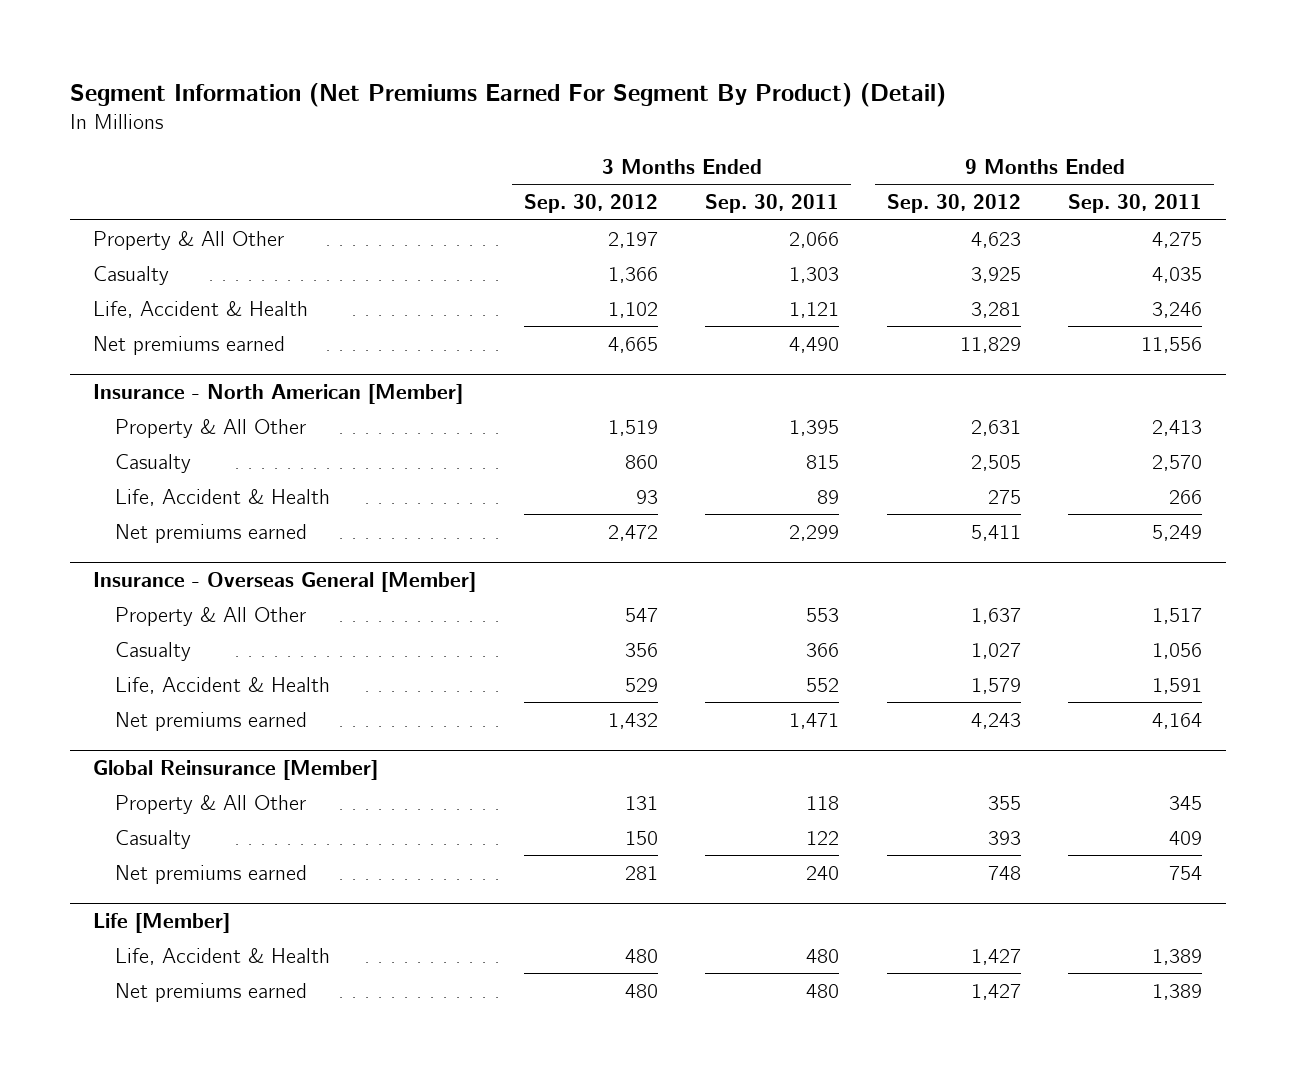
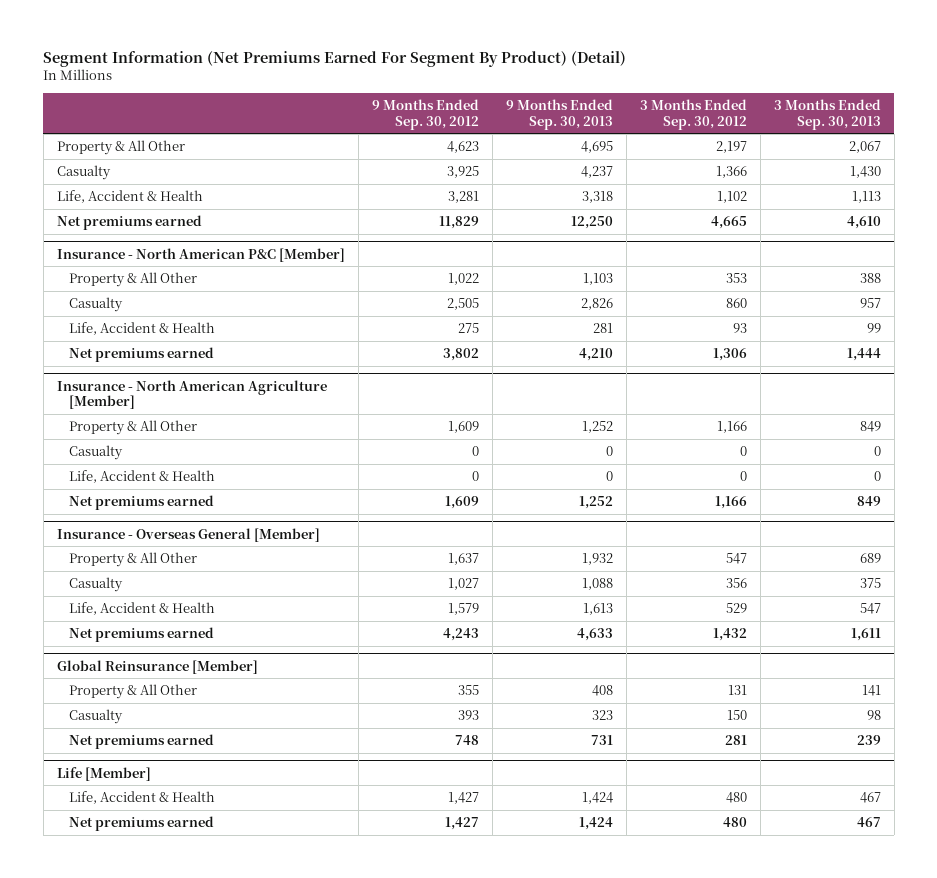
- | 3 Months Ended Sep. 30, 2012 | 3 Months Ended Sep. 30, 2011 | 9 Months Ended Sep. 30, 2012 | 9 Months Ended Sep. 30, 2011
+ | 9 Months Ended Sep. 30, 2012 | 9 Months Ended Sep. 30, 2013 | 3 Months Ended Sep. 30, 2012 | 3 Months Ended Sep. 30, 2013
- Insurance - North American [Member]
- Property & All Other | 1,519 | 1,395 | 2,631 | 2,413
+ Insurance - North American P&C [Member]
+ Property & All Other | 1,022 | 1,103 | 353 | 388
- Net premiums earned | 2,472 | 2,299 | 5,411 | 5,249
+ Net premiums earned | 3,802 | 4,210 | 1,306 | 1,444
+ Insurance - North American Agriculture [Member]
+ Property & All Other | 1,609 | 1,252 | 1,166 | 849
+ Casualty | 0 | 0 | 0 | 0
+ Life, Accident & Health | 0 | 0 | 0 | 0
+ Net premiums earned | 1,609 | 1,252 | 1,166 | 849

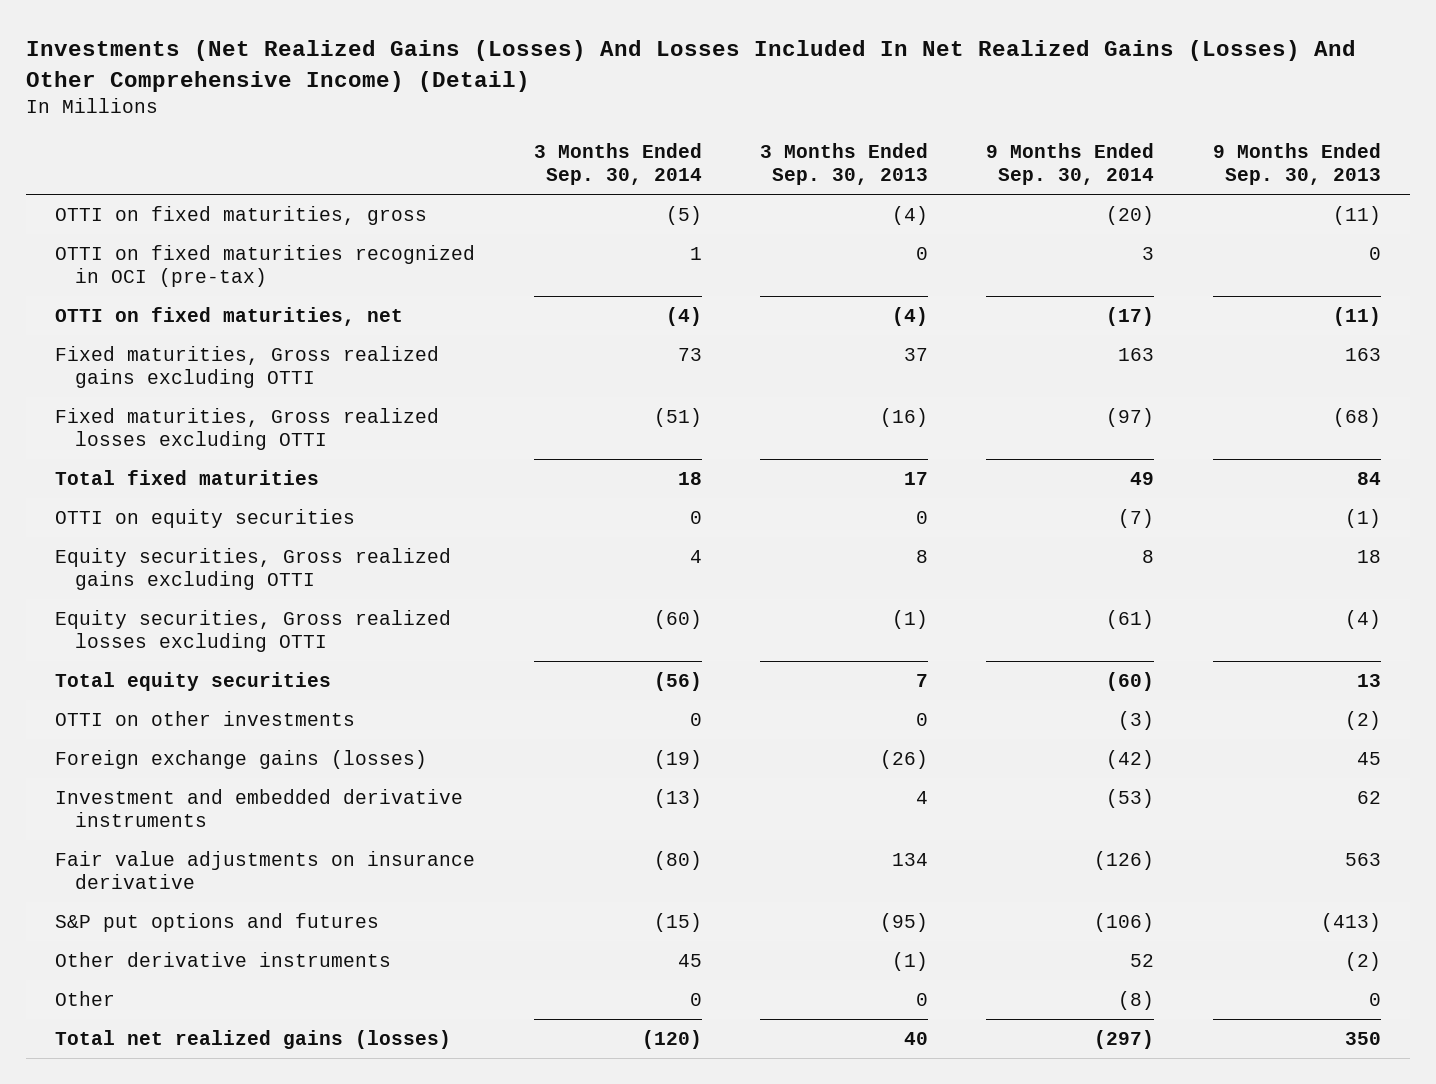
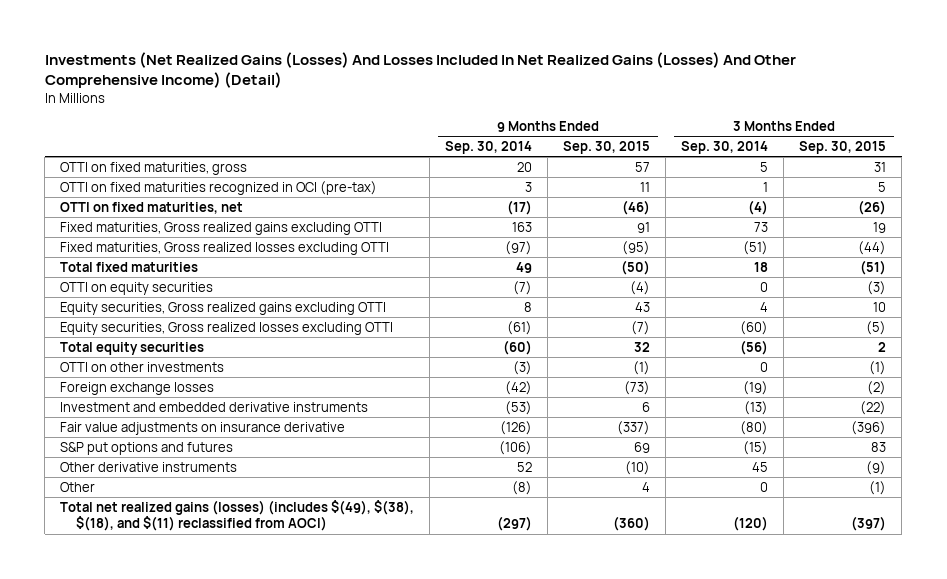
- | 3 Months Ended Sep. 30, 2014 | 3 Months Ended Sep. 30, 2013 | 9 Months Ended Sep. 30, 2014 | 9 Months Ended Sep. 30, 2013
+ | 9 Months Ended Sep. 30, 2014 | 9 Months Ended Sep. 30, 2015 | 3 Months Ended Sep. 30, 2014 | 3 Months Ended Sep. 30, 2015
- OTTI on fixed maturities, gross | (5) | (4) | (20) | (11)
+ OTTI on fixed maturities, gross | 20 | 57 | 5 | 31
- Foreign exchange gains (losses) | (19) | (26) | (42) | 45
+ Foreign exchange losses | (42) | (73) | (19) | (2)
- Total net realized gains (losses) | (120) | 40 | (297) | 350
+ Total net realized gains (losses) (includes $(49), $(38), $(18), and $(11) reclassified from AOCI) | (297) | (360) | (120) | (397)

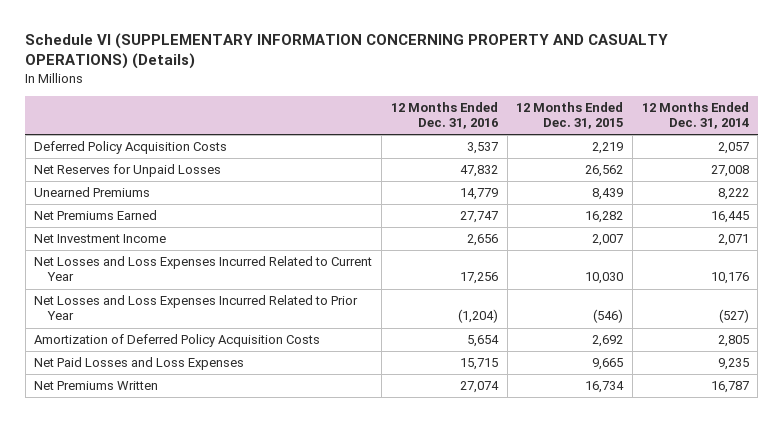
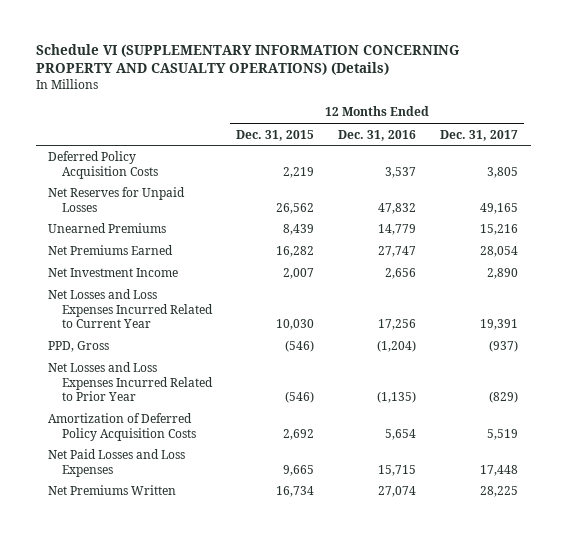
- | 12 Months Ended Dec. 31, 2016 | 12 Months Ended Dec. 31, 2015 | 12 Months Ended Dec. 31, 2014
+ | 12 Months Ended Dec. 31, 2015 | 12 Months Ended Dec. 31, 2016 | 12 Months Ended Dec. 31, 2017
- Net Losses and Loss Expenses Incurred Related to Prior Year | (1,204) | (546) | (527)
+ PPD, Gross | (546) | (1,204) | (937)
+ Net Losses and Loss Expenses Incurred Related to Prior Year | (546) | (1,135) | (829)

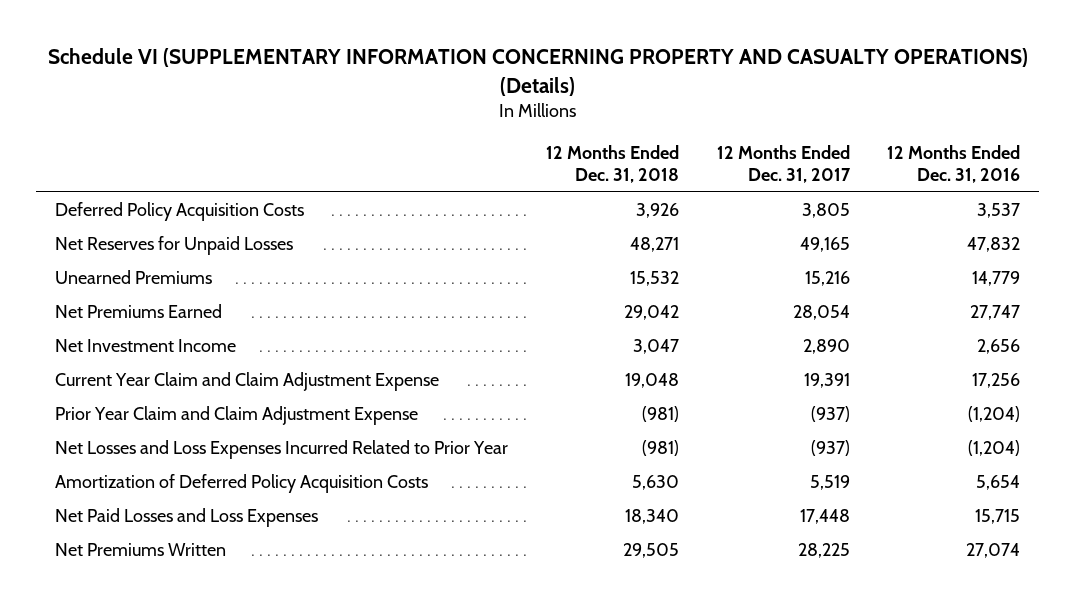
- | 12 Months Ended Dec. 31, 2015 | 12 Months Ended Dec. 31, 2016 | 12 Months Ended Dec. 31, 2017
+ | 12 Months Ended Dec. 31, 2018 | 12 Months Ended Dec. 31, 2017 | 12 Months Ended Dec. 31, 2016
- Net Losses and Loss Expenses Incurred Related to Current Year | 10,030 | 17,256 | 19,391
- PPD, Gross | (546) | (1,204) | (937)
- Net Losses and Loss Expenses Incurred Related to Prior Year | (546) | (1,135) | (829)
+ Current Year Claim and Claim Adjustment Expense | 19,048 | 19,391 | 17,256
+ Prior Year Claim and Claim Adjustment Expense | (981) | (937) | (1,204)
+ Net Losses and Loss Expenses Incurred Related to Prior Year | (981) | (937) | (1,204)

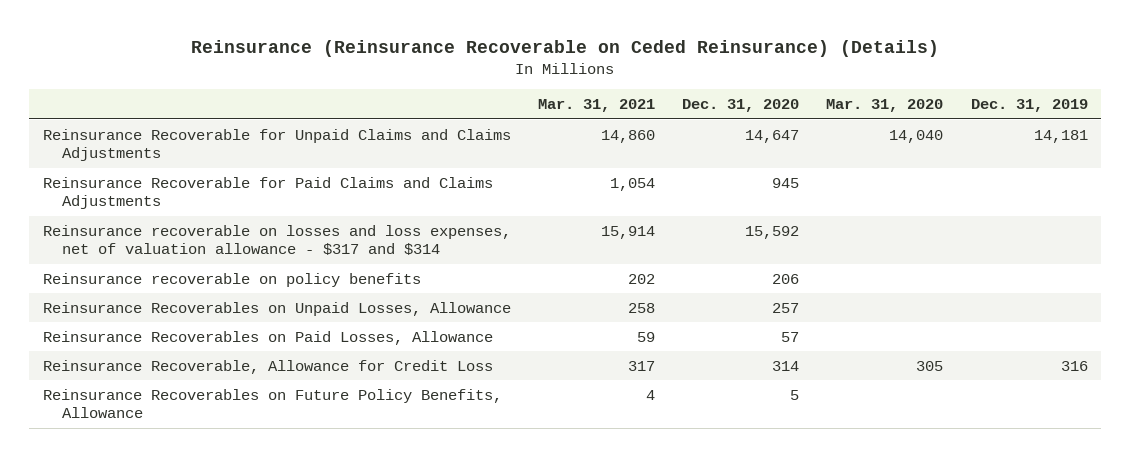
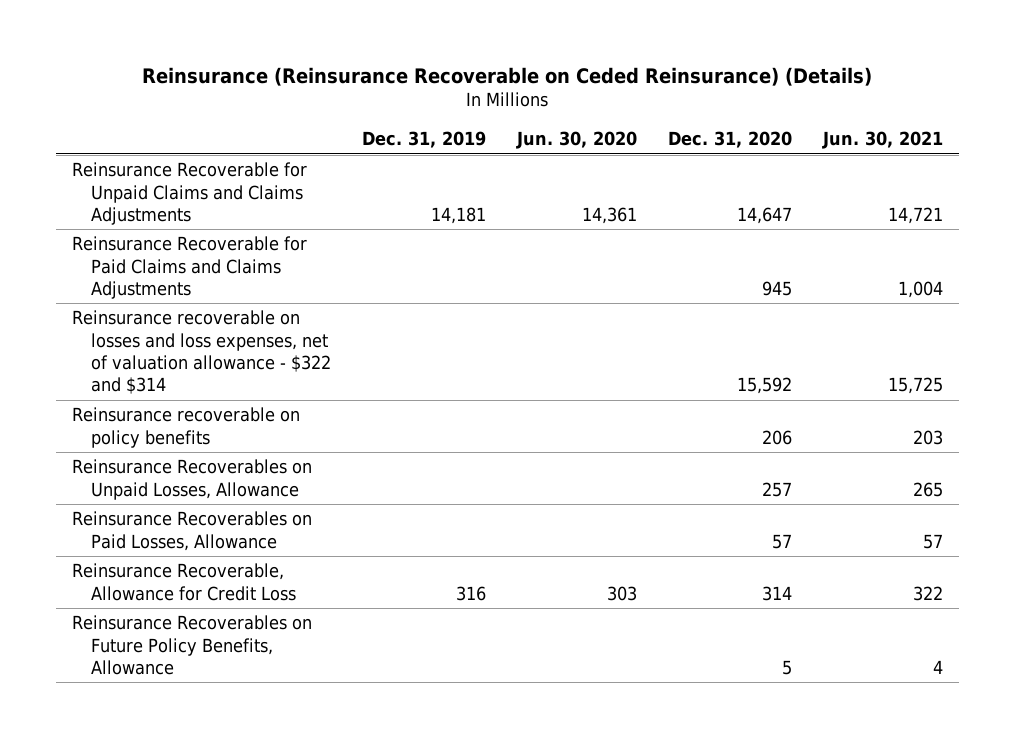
- | Mar. 31, 2021 | Dec. 31, 2020 | Mar. 31, 2020 | Dec. 31, 2019
+ | Dec. 31, 2019 | Jun. 30, 2020 | Dec. 31, 2020 | Jun. 30, 2021
- Reinsurance recoverable on losses and loss expenses, net of valuation allowance - $317 and $314 | 15,914 | 15,592 | |
+ Reinsurance recoverable on losses and loss expenses, net of valuation allowance - $322 and $314 | | | 15,592 | 15,725

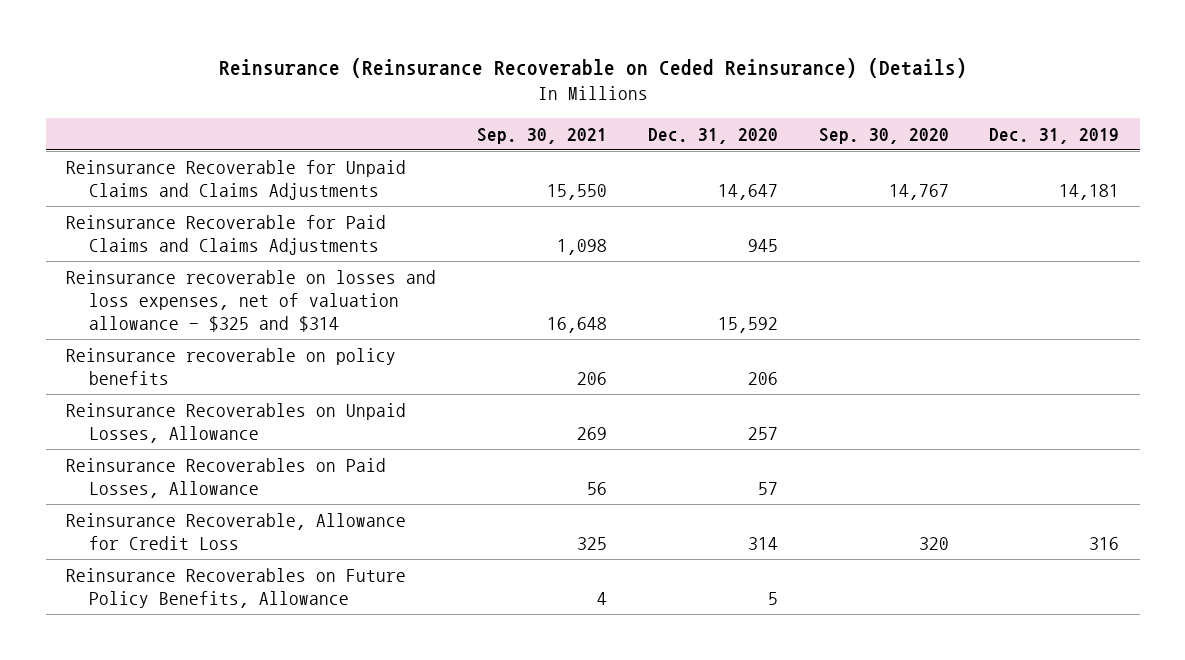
- | Dec. 31, 2019 | Jun. 30, 2020 | Dec. 31, 2020 | Jun. 30, 2021
+ | Sep. 30, 2021 | Dec. 31, 2020 | Sep. 30, 2020 | Dec. 31, 2019
- Reinsurance recoverable on losses and loss expenses, net of valuation allowance - $322 and $314 | | | 15,592 | 15,725
+ Reinsurance recoverable on losses and loss expenses, net of valuation allowance - $325 and $314 | 16,648 | 15,592 | |

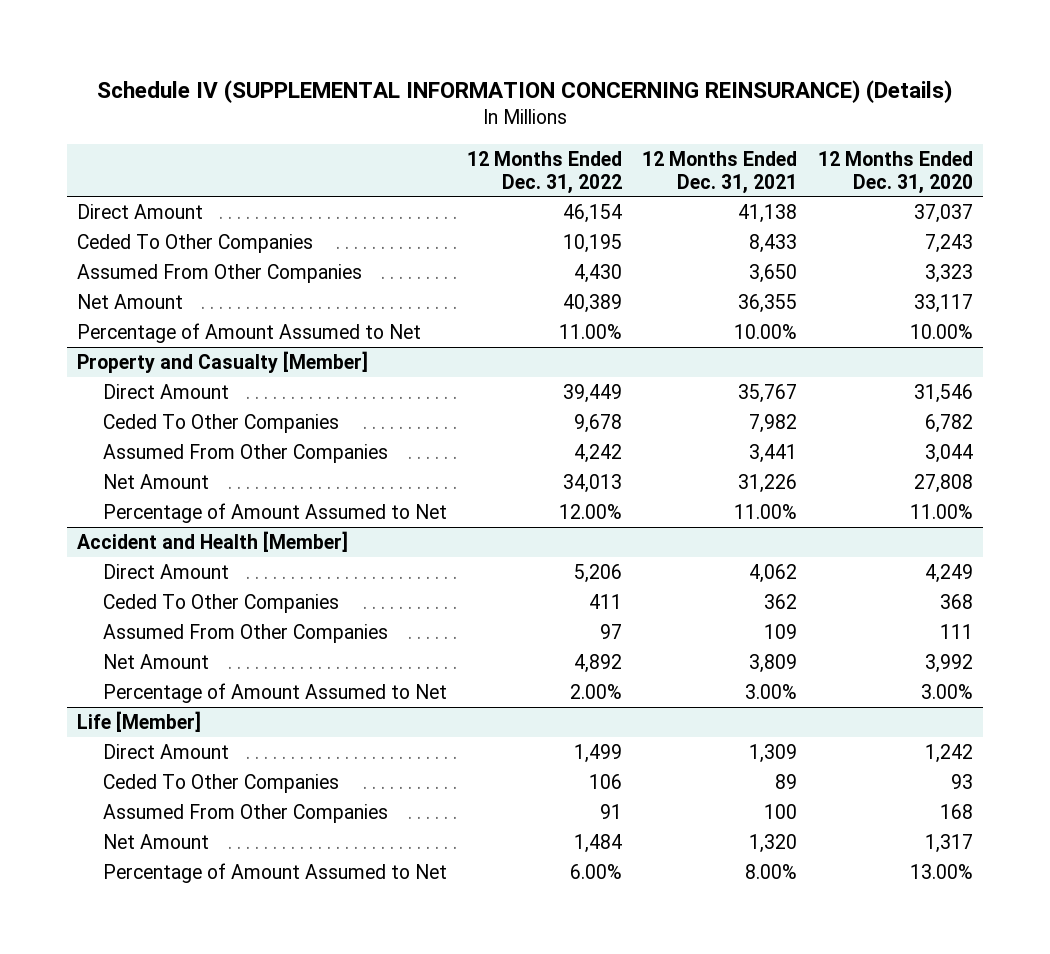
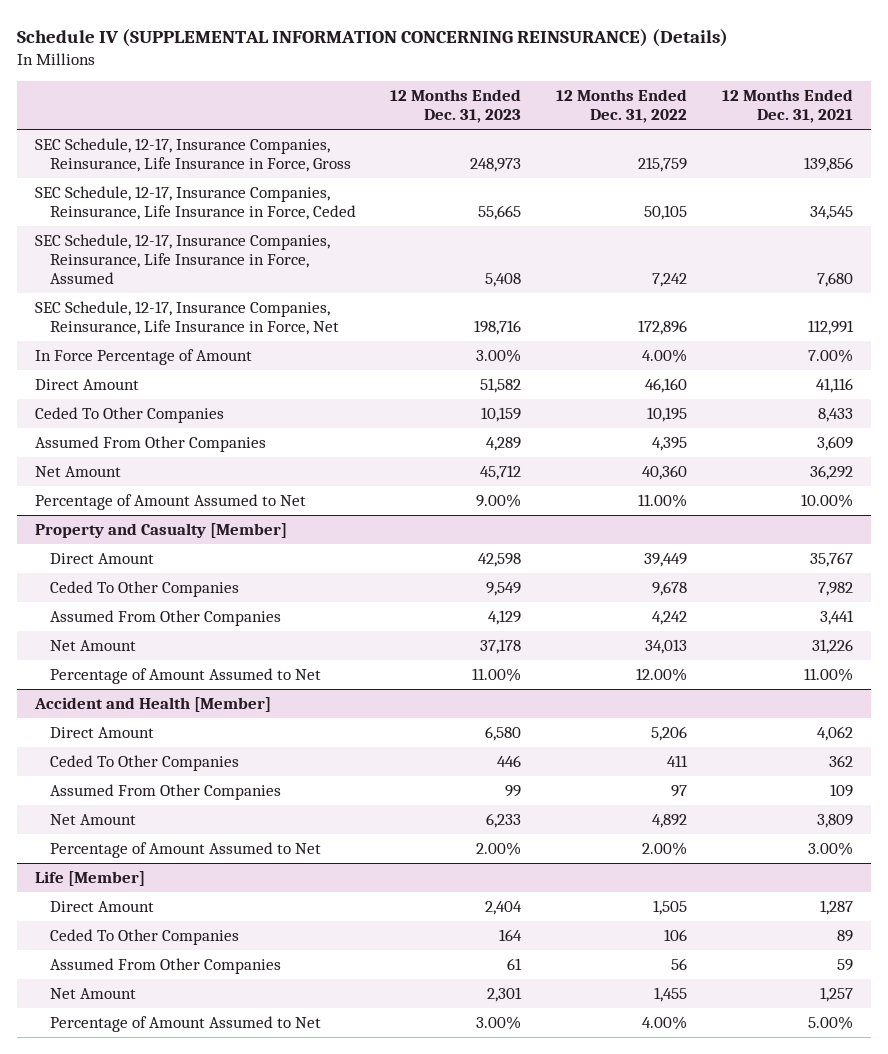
- | 12 Months Ended Dec. 31, 2022 | 12 Months Ended Dec. 31, 2021 | 12 Months Ended Dec. 31, 2020
+ | 12 Months Ended Dec. 31, 2023 | 12 Months Ended Dec. 31, 2022 | 12 Months Ended Dec. 31, 2021
- Direct Amount | 46,154 | 41,138 | 37,037
+ SEC Schedule, 12-17, Insurance Companies, Reinsurance, Life Insurance in Force, Gross | 248,973 | 215,759 | 139,856
+ SEC Schedule, 12-17, Insurance Companies, Reinsurance, Life Insurance in Force, Ceded | 55,665 | 50,105 | 34,545
+ SEC Schedule, 12-17, Insurance Companies, Reinsurance, Life Insurance in Force, Assumed | 5,408 | 7,242 | 7,680
+ SEC Schedule, 12-17, Insurance Companies, Reinsurance, Life Insurance in Force, Net | 198,716 | 172,896 | 112,991
+ In Force Percentage of Amount | 3.00% | 4.00% | 7.00%
+ Direct Amount | 51,582 | 46,160 | 41,116
- Assumed From Other Companies | 4,430 | 3,650 | 3,323
- Net Amount | 40,389 | 36,355 | 33,117
+ Assumed From Other Companies | 4,289 | 4,395 | 3,609
+ Net Amount | 45,712 | 40,360 | 36,292
@ Life [Member]
- Direct Amount | 1,499 | 1,309 | 1,242
+ Direct Amount | 2,404 | 1,505 | 1,287
- Assumed From Other Companies | 91 | 100 | 168
- Net Amount | 1,484 | 1,320 | 1,317
- Percentage of Amount Assumed to Net | 6.00% | 8.00% | 13.00%
+ Assumed From Other Companies | 61 | 56 | 59
+ Net Amount | 2,301 | 1,455 | 1,257
+ Percentage of Amount Assumed to Net | 3.00% | 4.00% | 5.00%

